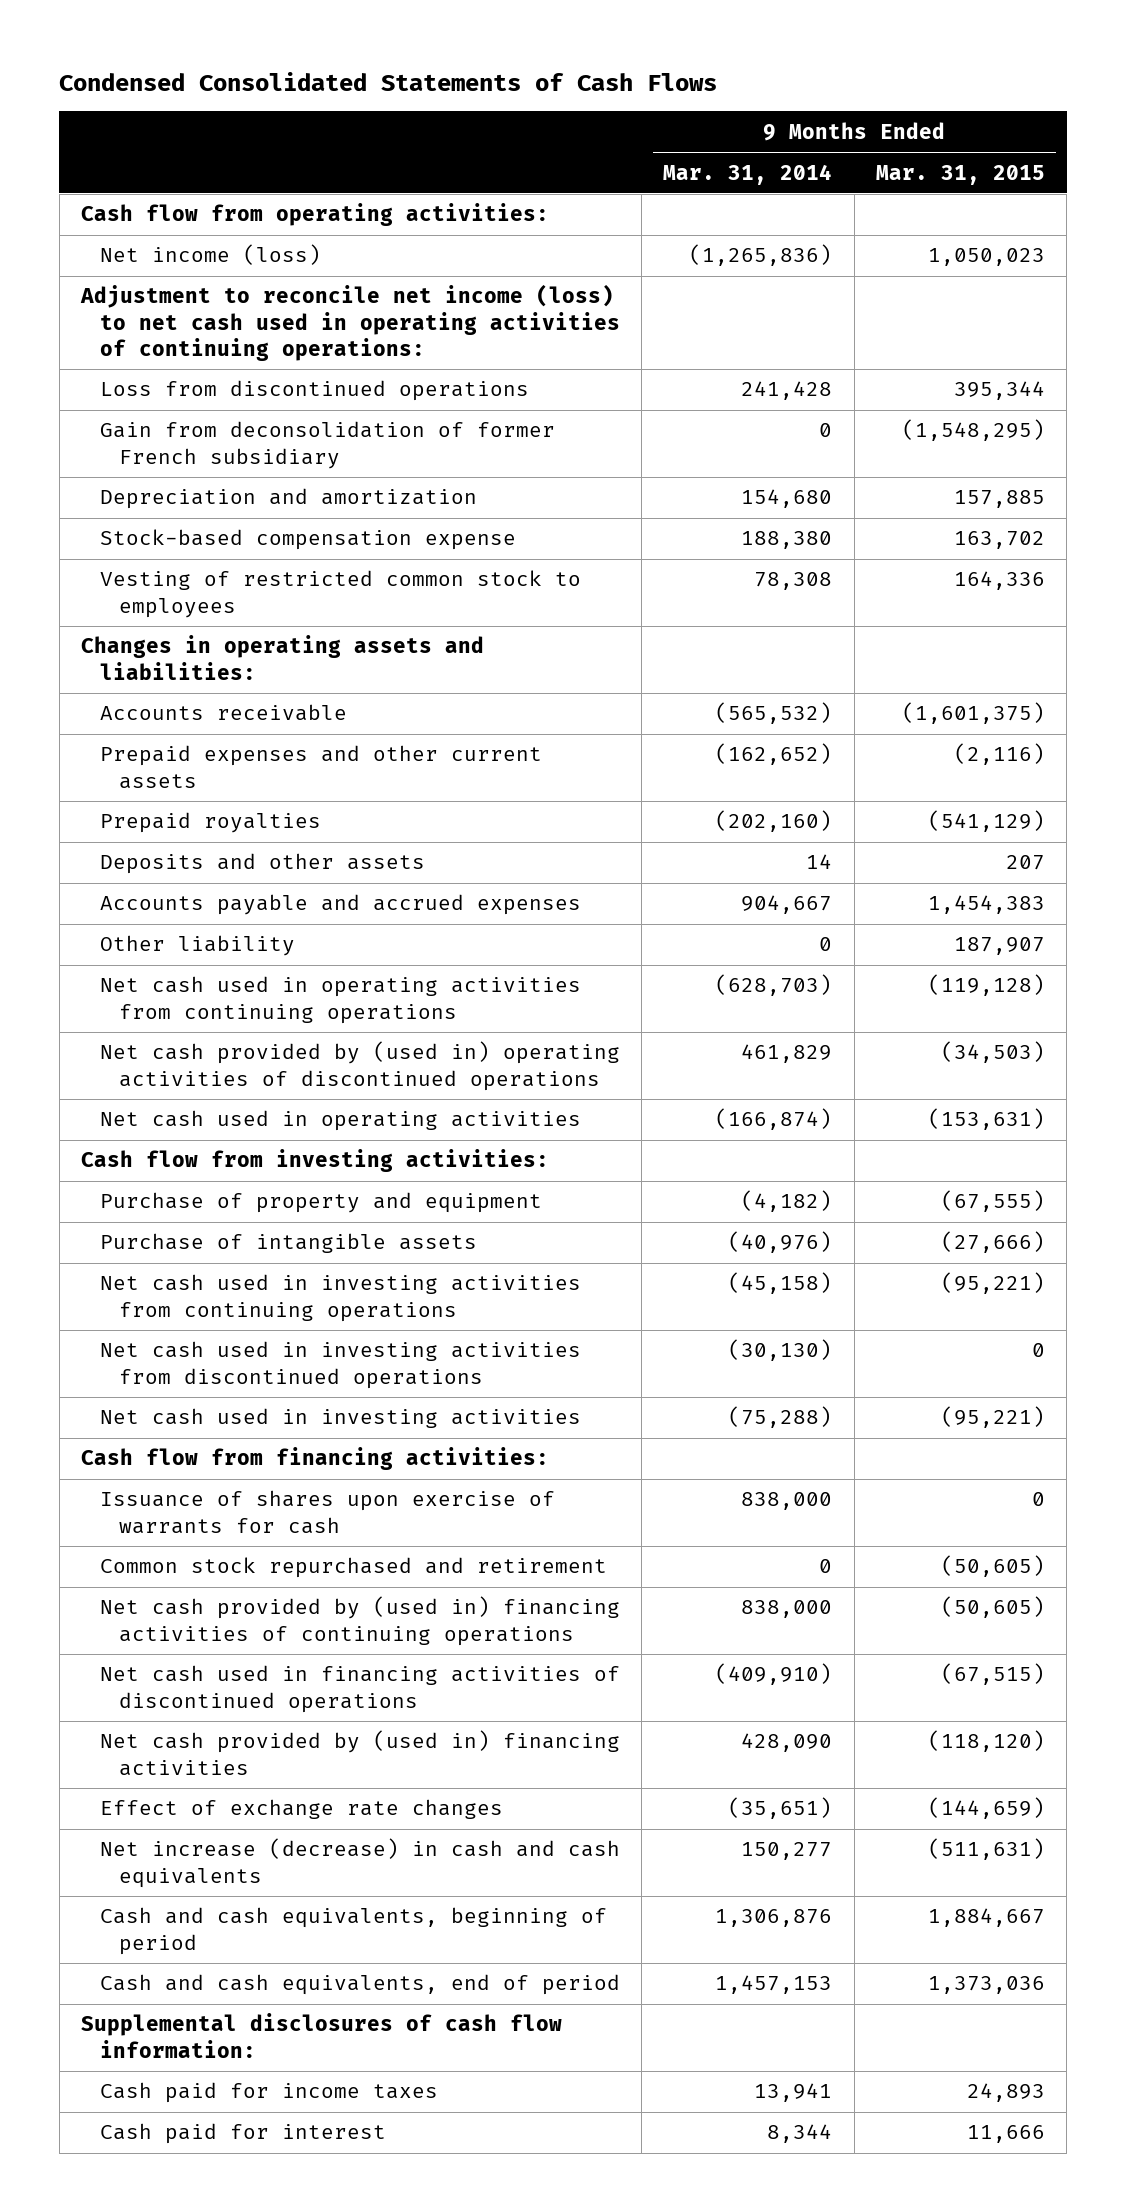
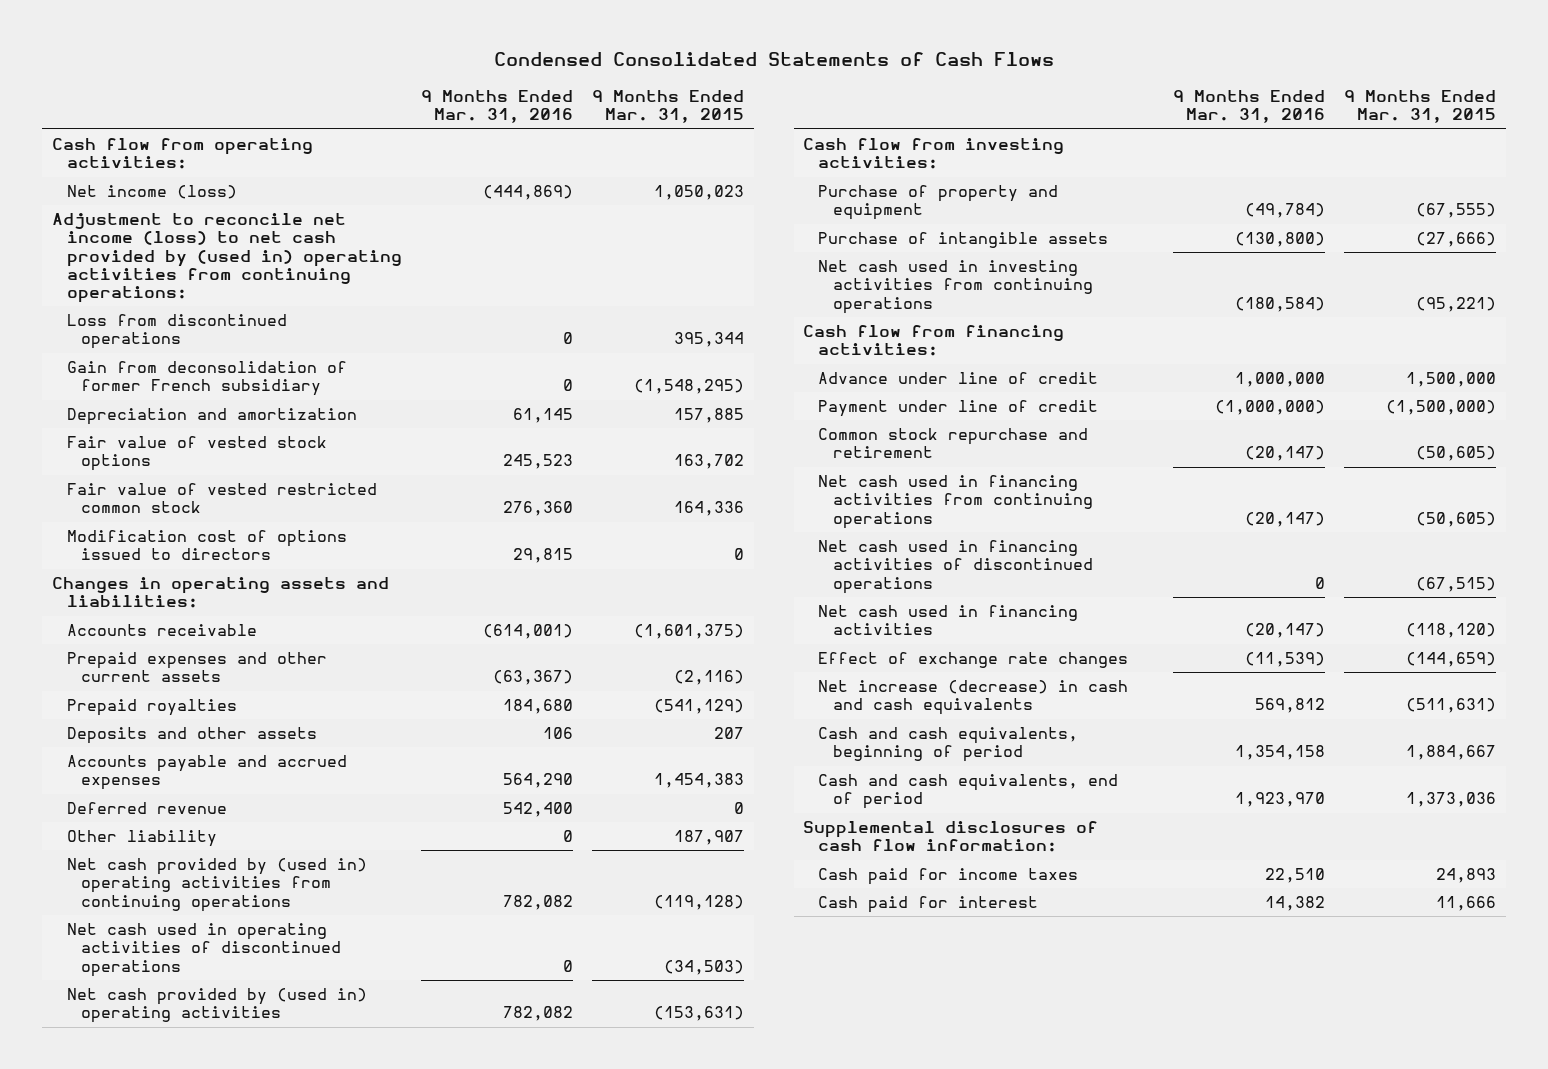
- | 9 Months Ended Mar. 31, 2014 | 9 Months Ended Mar. 31, 2015
+ | 9 Months Ended Mar. 31, 2016 | 9 Months Ended Mar. 31, 2015
- Adjustment to reconcile net income (loss) to net cash used in operating activities of continuing operations:
+ Adjustment to reconcile net income (loss) to net cash provided by (used in) operating activities from continuing operations:
- Stock-based compensation expense | 188,380 | 163,702
- Vesting of restricted common stock to employees | 78,308 | 164,336
+ Fair value of vested stock options | 245,523 | 163,702
+ Fair value of vested restricted common stock | 276,360 | 164,336
+ Modification cost of options issued to directors | 29,815 | 0
+ Deferred revenue | 542,400 | 0
- Net cash used in operating activities from continuing operations | (628,703) | (119,128)
- Net cash provided by (used in) operating activities of discontinued operations | 461,829 | (34,503)
- Net cash used in operating activities | (166,874) | (153,631)
+ Net cash provided by (used in) operating activities from continuing operations | 782,082 | (119,128)
+ Net cash used in operating activities of discontinued operations | 0 | (34,503)
+ Net cash provided by (used in) operating activities | 782,082 | (153,631)
- Net cash used in investing activities from discontinued operations | (30,130) | 0
- Net cash used in investing activities | (75,288) | (95,221)
- Issuance of shares upon exercise of warrants for cash | 838,000 | 0
- Common stock repurchased and retirement | 0 | (50,605)
- Net cash provided by (used in) financing activities of continuing operations | 838,000 | (50,605)
+ Advance under line of credit | 1,000,000 | 1,500,000
+ Payment under line of credit | (1,000,000) | (1,500,000)
+ Common stock repurchase and retirement | (20,147) | (50,605)
+ Net cash used in financing activities from continuing operations | (20,147) | (50,605)
- Net cash provided by (used in) financing activities | 428,090 | (118,120)
+ Net cash used in financing activities | (20,147) | (118,120)

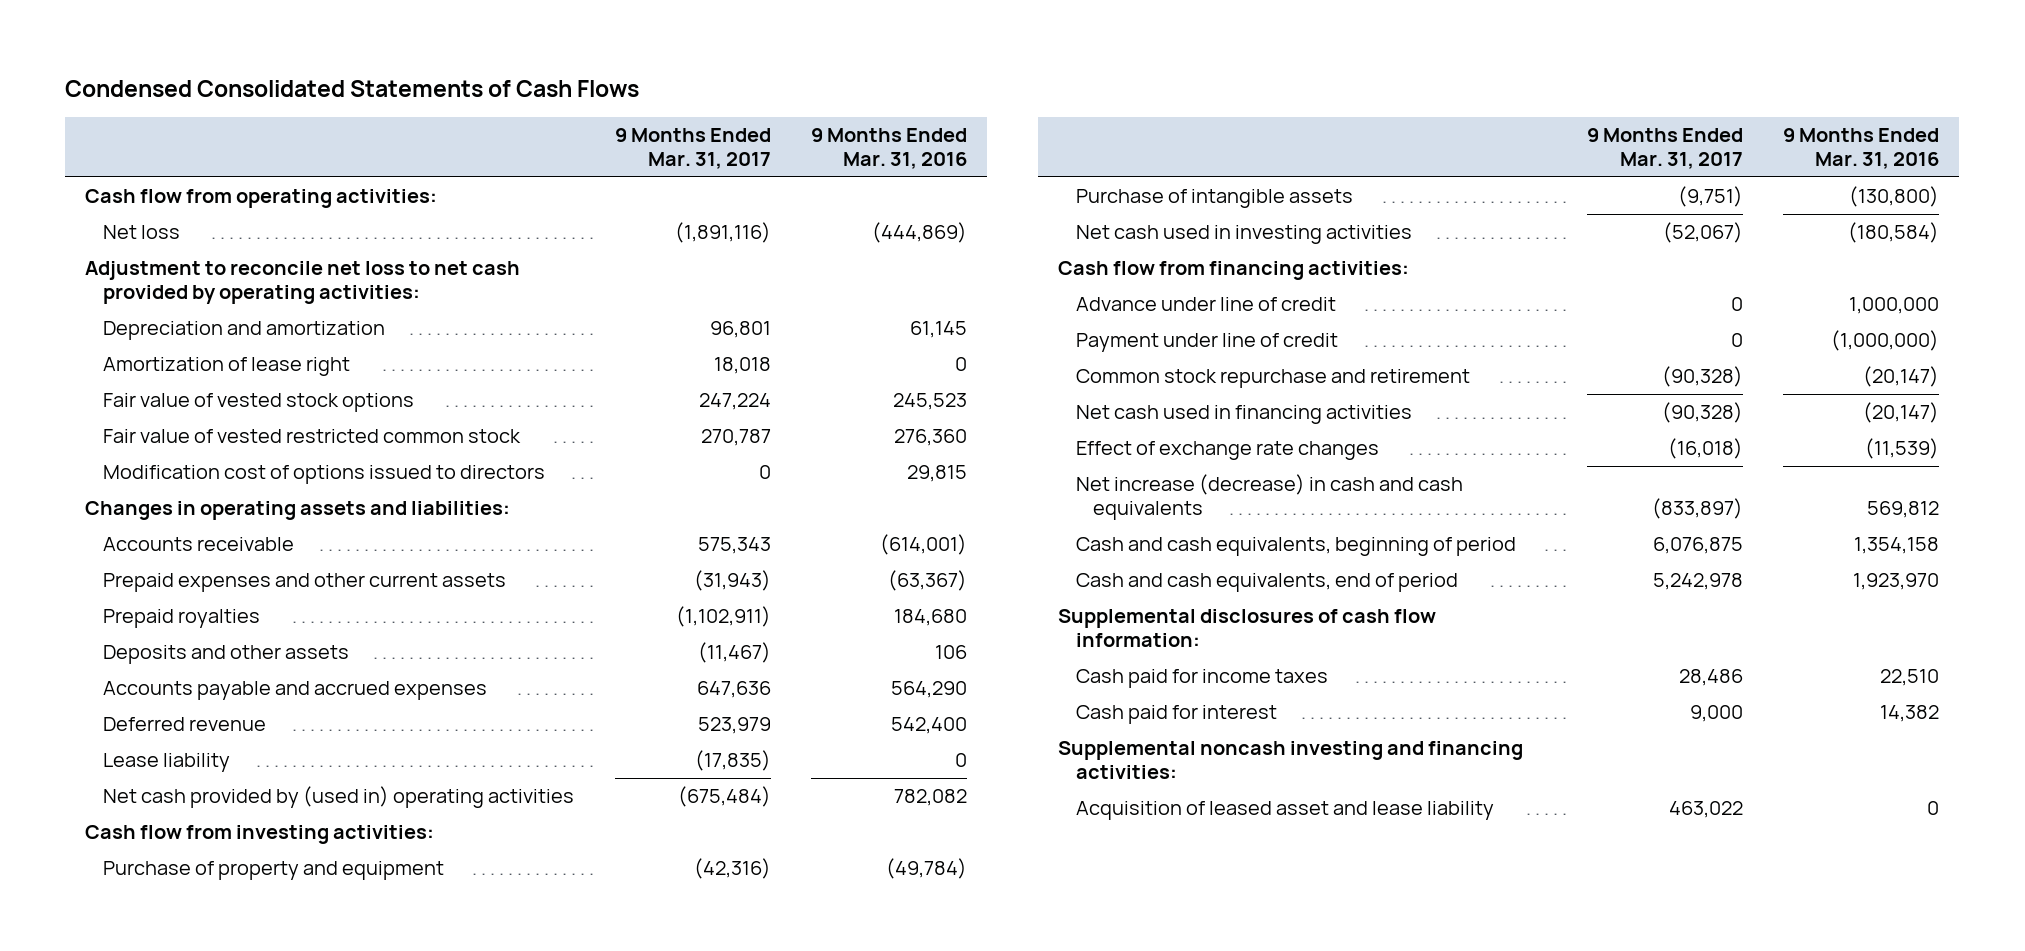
- | 9 Months Ended Mar. 31, 2016 | 9 Months Ended Mar. 31, 2015
+ | 9 Months Ended Mar. 31, 2017 | 9 Months Ended Mar. 31, 2016
- Net income (loss) | (444,869) | 1,050,023
- Adjustment to reconcile net income (loss) to net cash provided by (used in) operating activities from continuing operations:
- Loss from discontinued operations | 0 | 395,344
- Gain from deconsolidation of former French subsidiary | 0 | (1,548,295)
+ Net loss | (1,891,116) | (444,869)
+ Adjustment to reconcile net loss to net cash provided by operating activities:
+ Amortization of lease right | 18,018 | 0
- Other liability | 0 | 187,907
- Net cash provided by (used in) operating activities from continuing operations | 782,082 | (119,128)
- Net cash used in operating activities of discontinued operations | 0 | (34,503)
+ Lease liability | (17,835) | 0
- Net cash used in investing activities from continuing operations | (180,584) | (95,221)
+ Net cash used in investing activities | (52,067) | (180,584)
- Net cash used in financing activities from continuing operations | (20,147) | (50,605)
- Net cash used in financing activities of discontinued operations | 0 | (67,515)
+ Supplemental noncash investing and financing activities:
+ Acquisition of leased asset and lease liability | 463,022 | 0

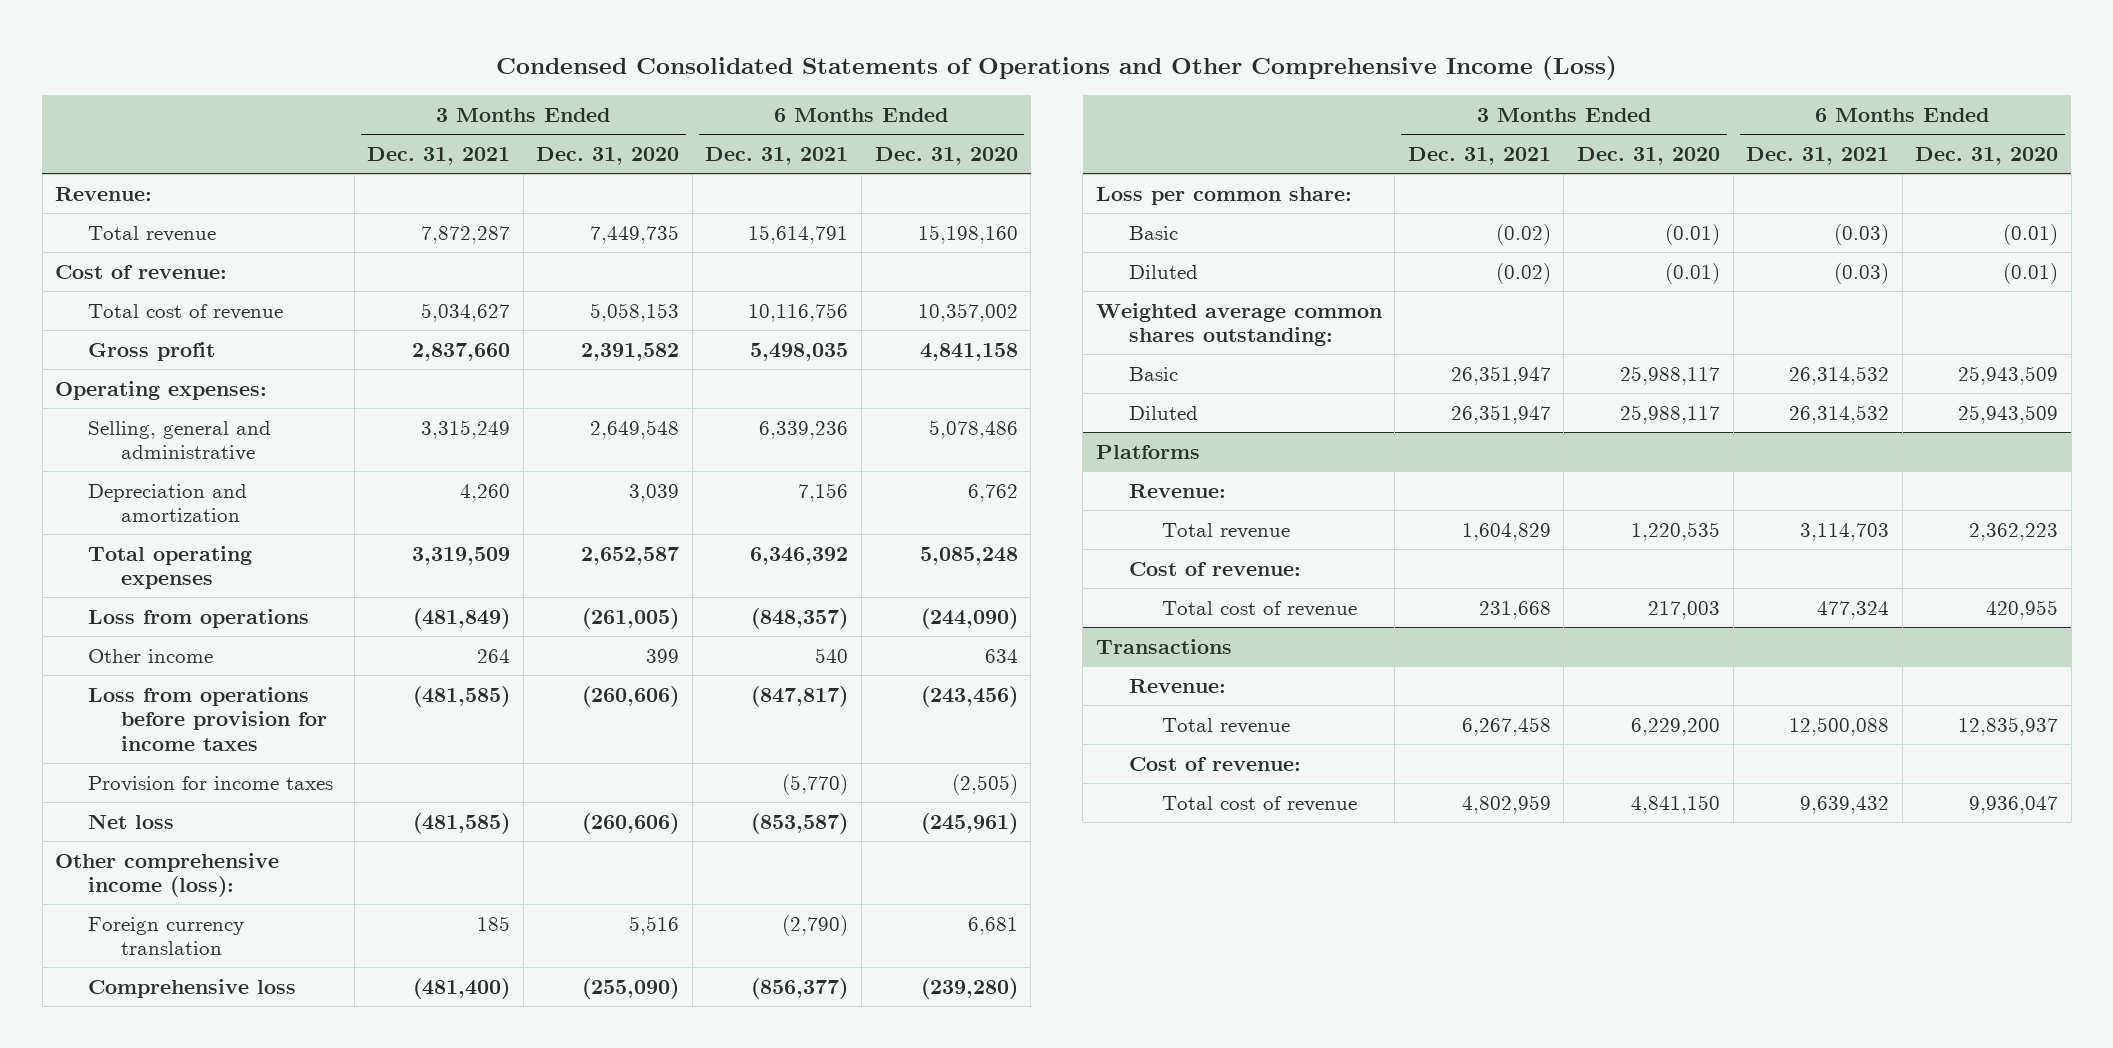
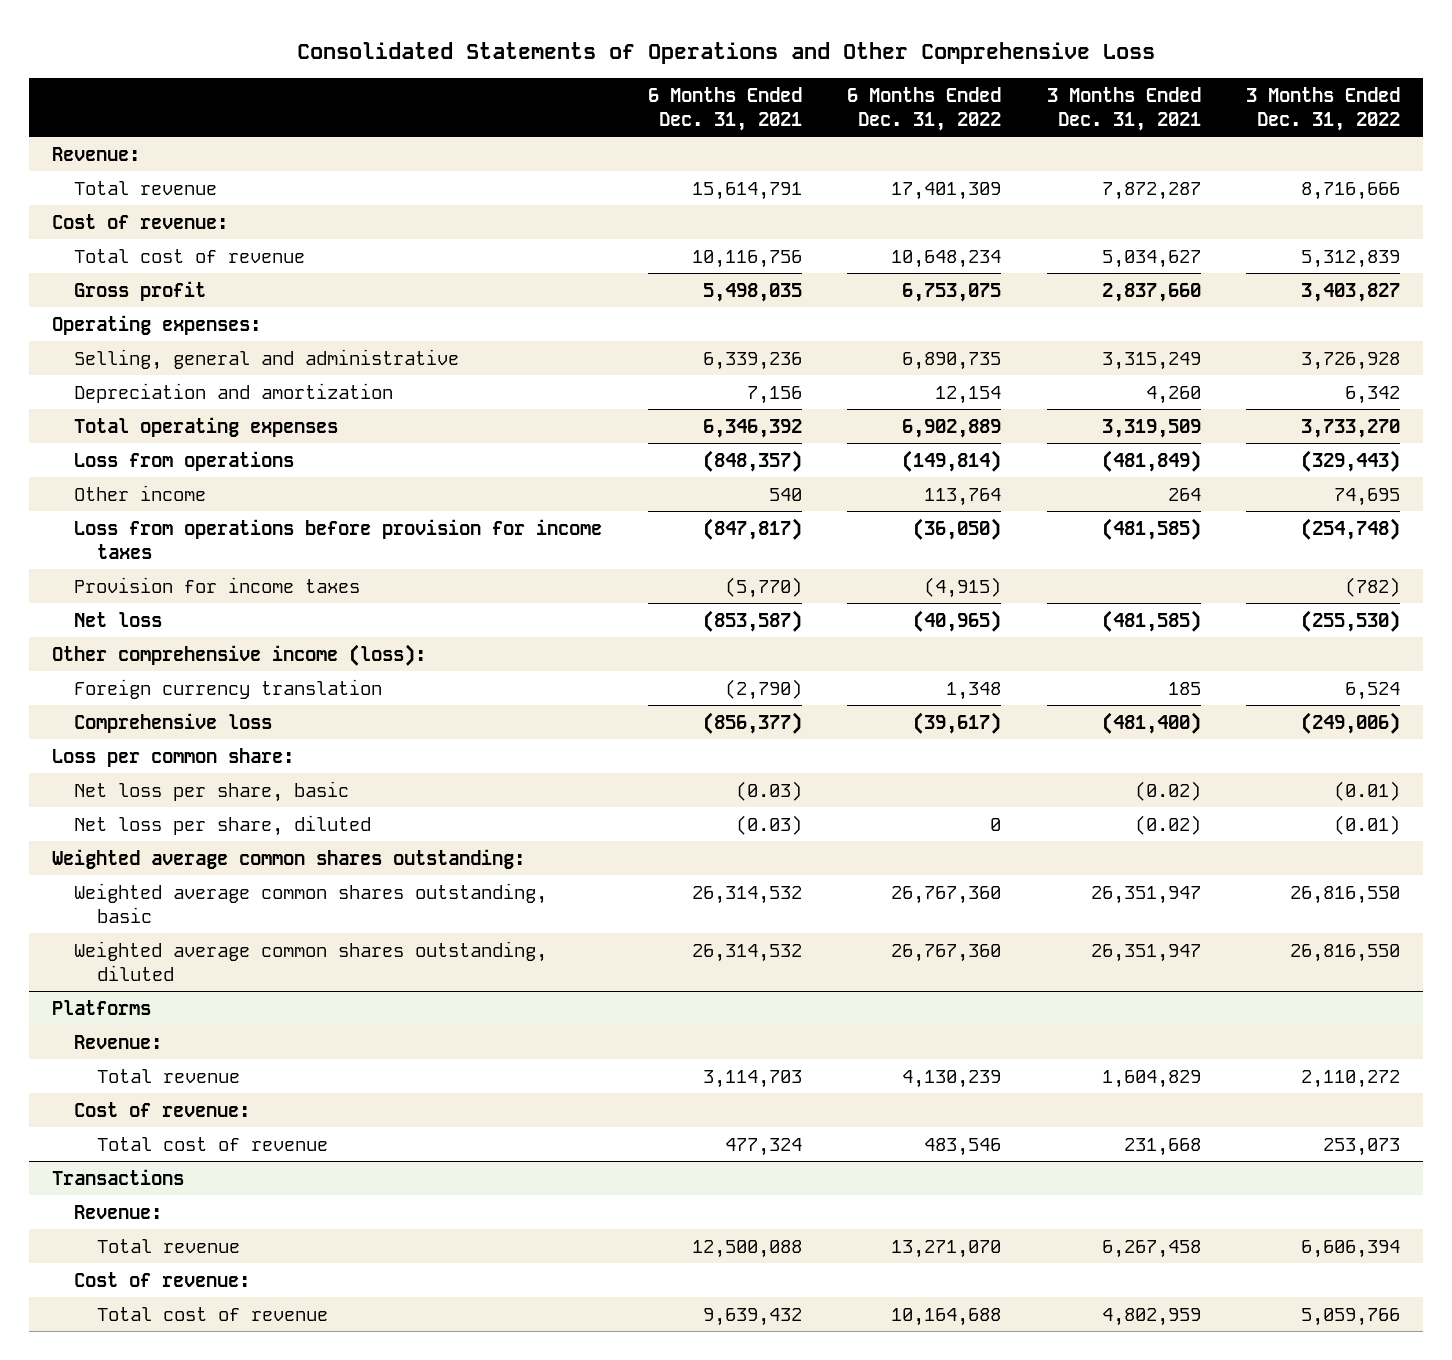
- Condensed Consolidated Statements of Operations and Other Comprehensive Income (Loss)
+ Consolidated Statements of Operations and Other Comprehensive Loss
- | 3 Months Ended Dec. 31, 2021 | 3 Months Ended Dec. 31, 2020 | 6 Months Ended Dec. 31, 2021 | 6 Months Ended Dec. 31, 2020
+ | 6 Months Ended Dec. 31, 2021 | 6 Months Ended Dec. 31, 2022 | 3 Months Ended Dec. 31, 2021 | 3 Months Ended Dec. 31, 2022
- Basic | (0.02) | (0.01) | (0.03) | (0.01)
- Diluted | (0.02) | (0.01) | (0.03) | (0.01)
+ Net loss per share, basic | (0.03) | | (0.02) | (0.01)
+ Net loss per share, diluted | (0.03) | 0 | (0.02) | (0.01)
- Basic | 26,351,947 | 25,988,117 | 26,314,532 | 25,943,509
- Diluted | 26,351,947 | 25,988,117 | 26,314,532 | 25,943,509
+ Weighted average common shares outstanding, basic | 26,314,532 | 26,767,360 | 26,351,947 | 26,816,550
+ Weighted average common shares outstanding, diluted | 26,314,532 | 26,767,360 | 26,351,947 | 26,816,550

